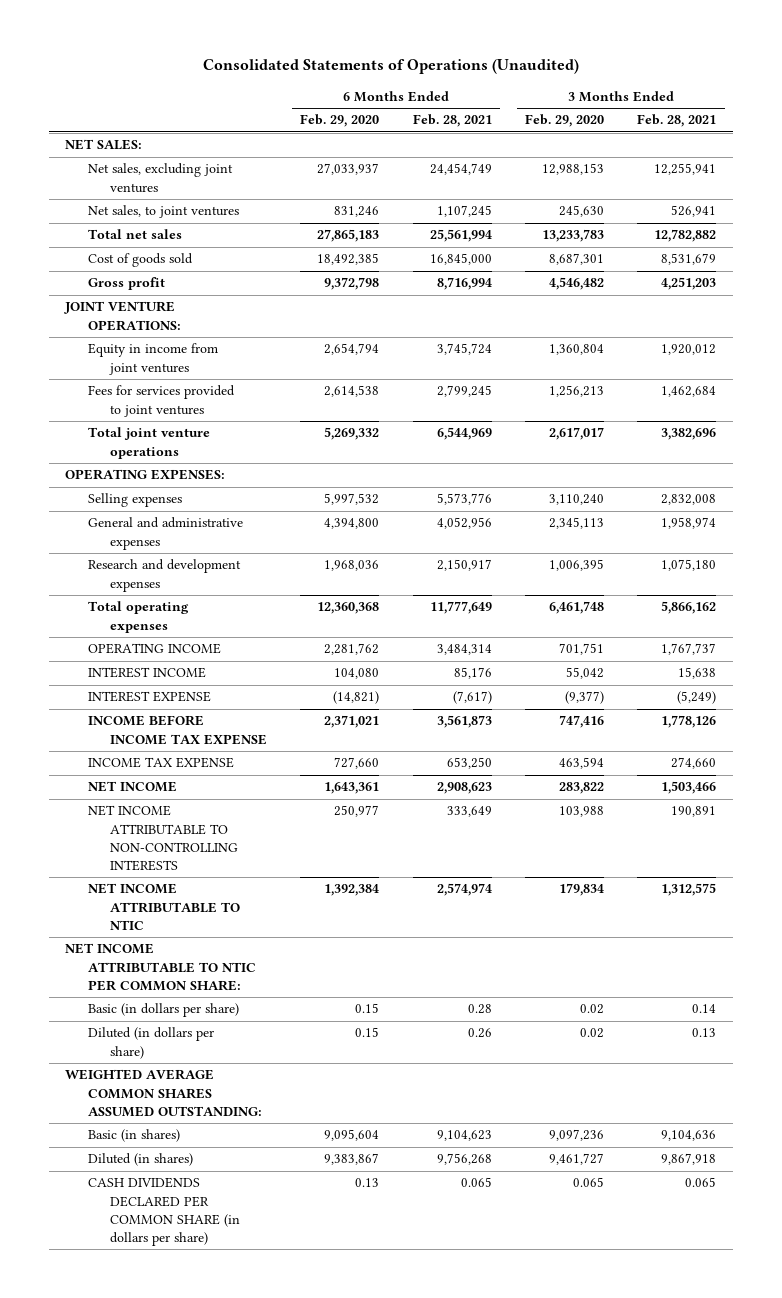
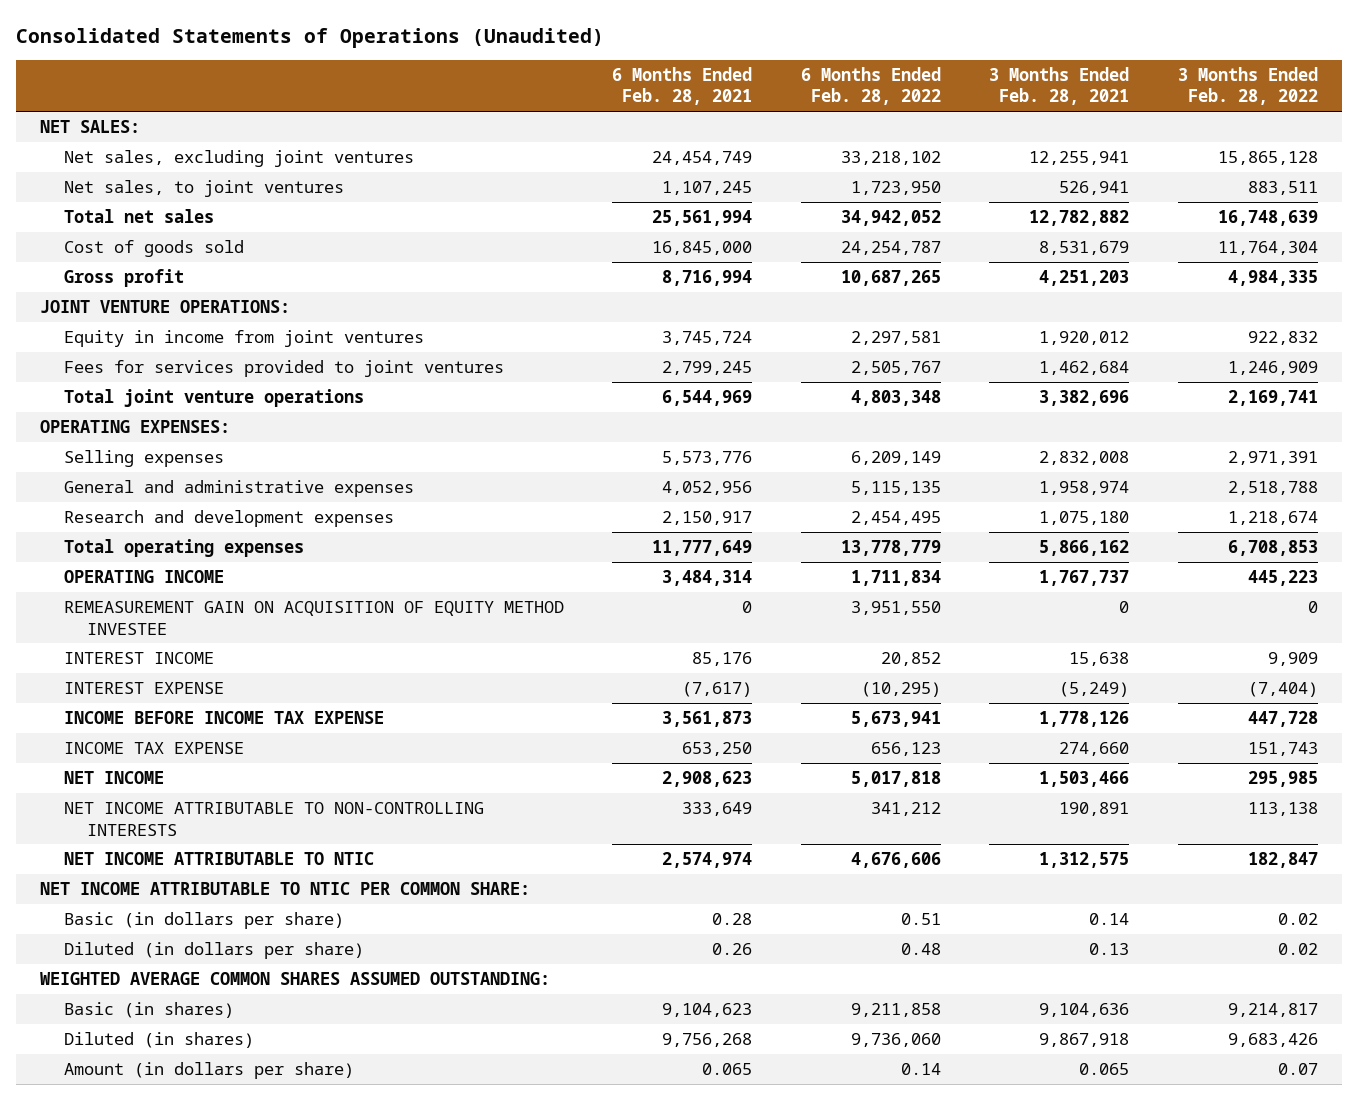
- | 6 Months Ended Feb. 29, 2020 | 6 Months Ended Feb. 28, 2021 | 3 Months Ended Feb. 29, 2020 | 3 Months Ended Feb. 28, 2021
+ | 6 Months Ended Feb. 28, 2021 | 6 Months Ended Feb. 28, 2022 | 3 Months Ended Feb. 28, 2021 | 3 Months Ended Feb. 28, 2022
+ REMEASUREMENT GAIN ON ACQUISITION OF EQUITY METHOD INVESTEE | 0 | 3,951,550 | 0 | 0
- CASH DIVIDENDS DECLARED PER COMMON SHARE (in dollars per share) | 0.13 | 0.065 | 0.065 | 0.065
+ Amount (in dollars per share) | 0.065 | 0.14 | 0.065 | 0.07

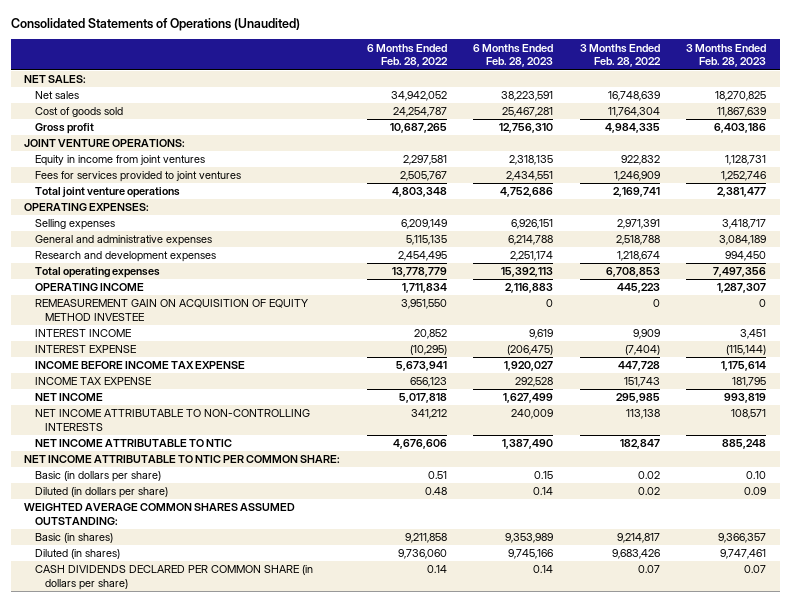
- | 6 Months Ended Feb. 28, 2021 | 6 Months Ended Feb. 28, 2022 | 3 Months Ended Feb. 28, 2021 | 3 Months Ended Feb. 28, 2022
+ | 6 Months Ended Feb. 28, 2022 | 6 Months Ended Feb. 28, 2023 | 3 Months Ended Feb. 28, 2022 | 3 Months Ended Feb. 28, 2023
- Net sales, excluding joint ventures | 24,454,749 | 33,218,102 | 12,255,941 | 15,865,128
- Net sales, to joint ventures | 1,107,245 | 1,723,950 | 526,941 | 883,511
- Total net sales | 25,561,994 | 34,942,052 | 12,782,882 | 16,748,639
+ Net sales | 34,942,052 | 38,223,591 | 16,748,639 | 18,270,825
- Amount (in dollars per share) | 0.065 | 0.14 | 0.065 | 0.07
+ CASH DIVIDENDS DECLARED PER COMMON SHARE (in dollars per share) | 0.14 | 0.14 | 0.07 | 0.07

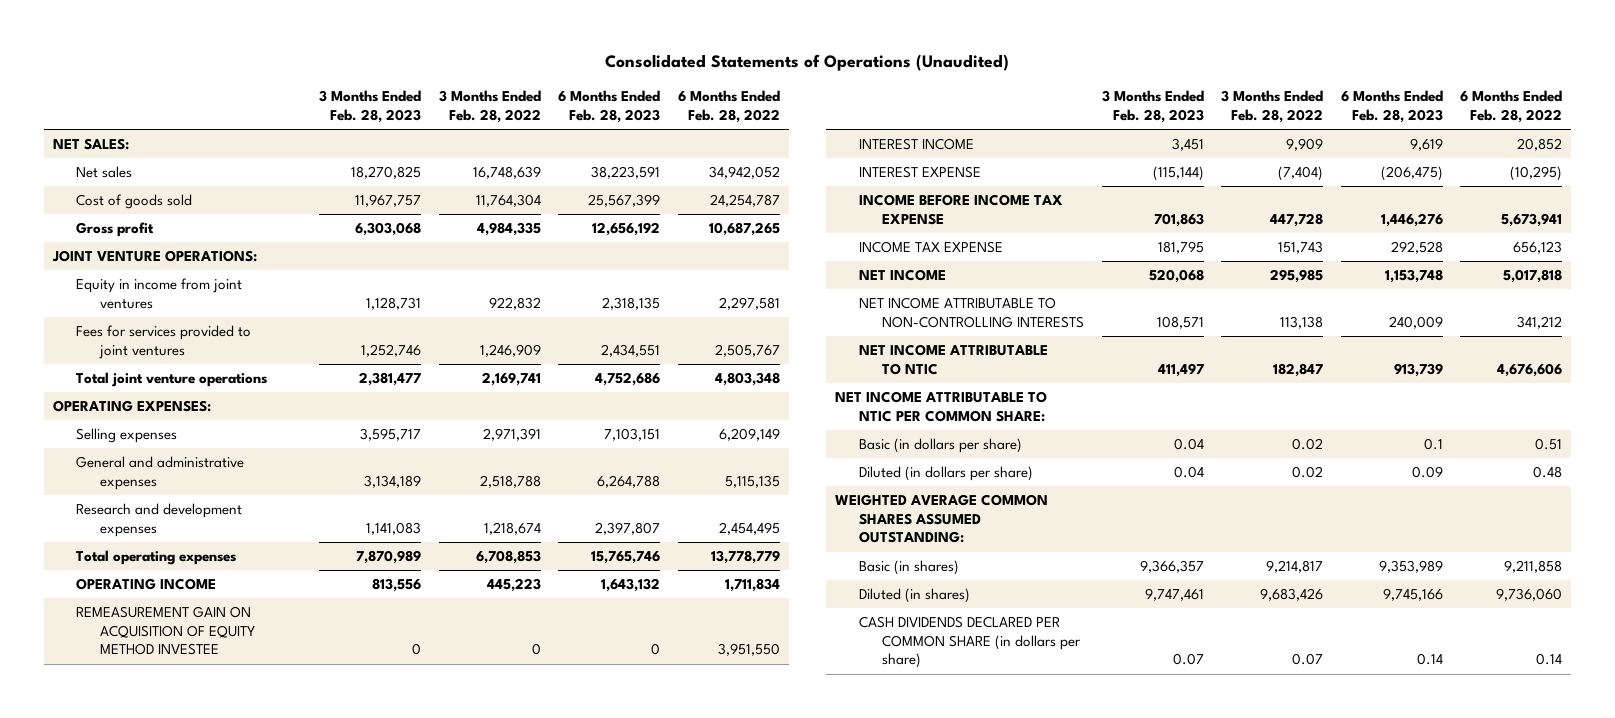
- | 6 Months Ended Feb. 28, 2022 | 6 Months Ended Feb. 28, 2023 | 3 Months Ended Feb. 28, 2022 | 3 Months Ended Feb. 28, 2023
+ | 3 Months Ended Feb. 28, 2023 | 3 Months Ended Feb. 28, 2022 | 6 Months Ended Feb. 28, 2023 | 6 Months Ended Feb. 28, 2022
- Cost of goods sold | 24,254,787 | 25,467,281 | 11,764,304 | 11,867,639
- Gross profit | 10,687,265 | 12,756,310 | 4,984,335 | 6,403,186
+ Cost of goods sold | 11,967,757 | 11,764,304 | 25,567,399 | 24,254,787
+ Gross profit | 6,303,068 | 4,984,335 | 12,656,192 | 10,687,265
- Selling expenses | 6,209,149 | 6,926,151 | 2,971,391 | 3,418,717
- General and administrative expenses | 5,115,135 | 6,214,788 | 2,518,788 | 3,084,189
- Research and development expenses | 2,454,495 | 2,251,174 | 1,218,674 | 994,450
- Total operating expenses | 13,778,779 | 15,392,113 | 6,708,853 | 7,497,356
- OPERATING INCOME | 1,711,834 | 2,116,883 | 445,223 | 1,287,307
+ Selling expenses | 3,595,717 | 2,971,391 | 7,103,151 | 6,209,149
+ General and administrative expenses | 3,134,189 | 2,518,788 | 6,264,788 | 5,115,135
+ Research and development expenses | 1,141,083 | 1,218,674 | 2,397,807 | 2,454,495
+ Total operating expenses | 7,870,989 | 6,708,853 | 15,765,746 | 13,778,779
+ OPERATING INCOME | 813,556 | 445,223 | 1,643,132 | 1,711,834
- INCOME BEFORE INCOME TAX EXPENSE | 5,673,941 | 1,920,027 | 447,728 | 1,175,614
+ INCOME BEFORE INCOME TAX EXPENSE | 701,863 | 447,728 | 1,446,276 | 5,673,941
- NET INCOME | 5,017,818 | 1,627,499 | 295,985 | 993,819
+ NET INCOME | 520,068 | 295,985 | 1,153,748 | 5,017,818
- NET INCOME ATTRIBUTABLE TO NTIC | 4,676,606 | 1,387,490 | 182,847 | 885,248
+ NET INCOME ATTRIBUTABLE TO NTIC | 411,497 | 182,847 | 913,739 | 4,676,606
- Basic (in dollars per share) | 0.51 | 0.15 | 0.02 | 0.10
- Diluted (in dollars per share) | 0.48 | 0.14 | 0.02 | 0.09
+ Basic (in dollars per share) | 0.04 | 0.02 | 0.1 | 0.51
+ Diluted (in dollars per share) | 0.04 | 0.02 | 0.09 | 0.48

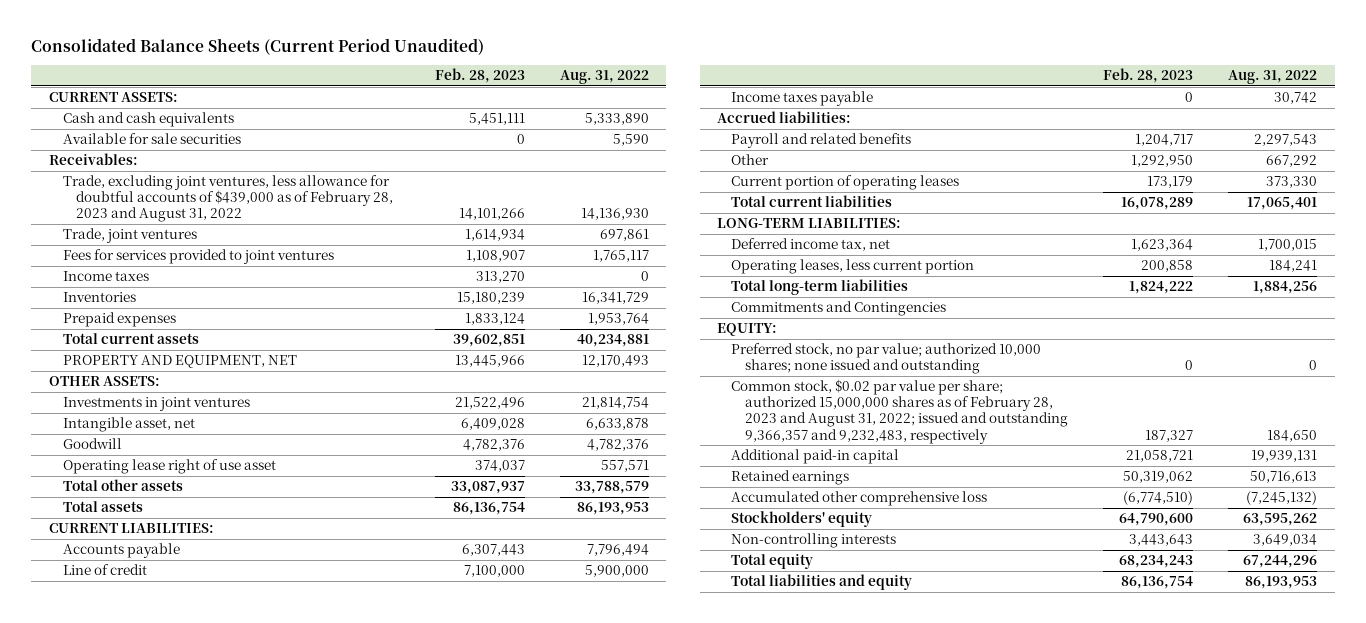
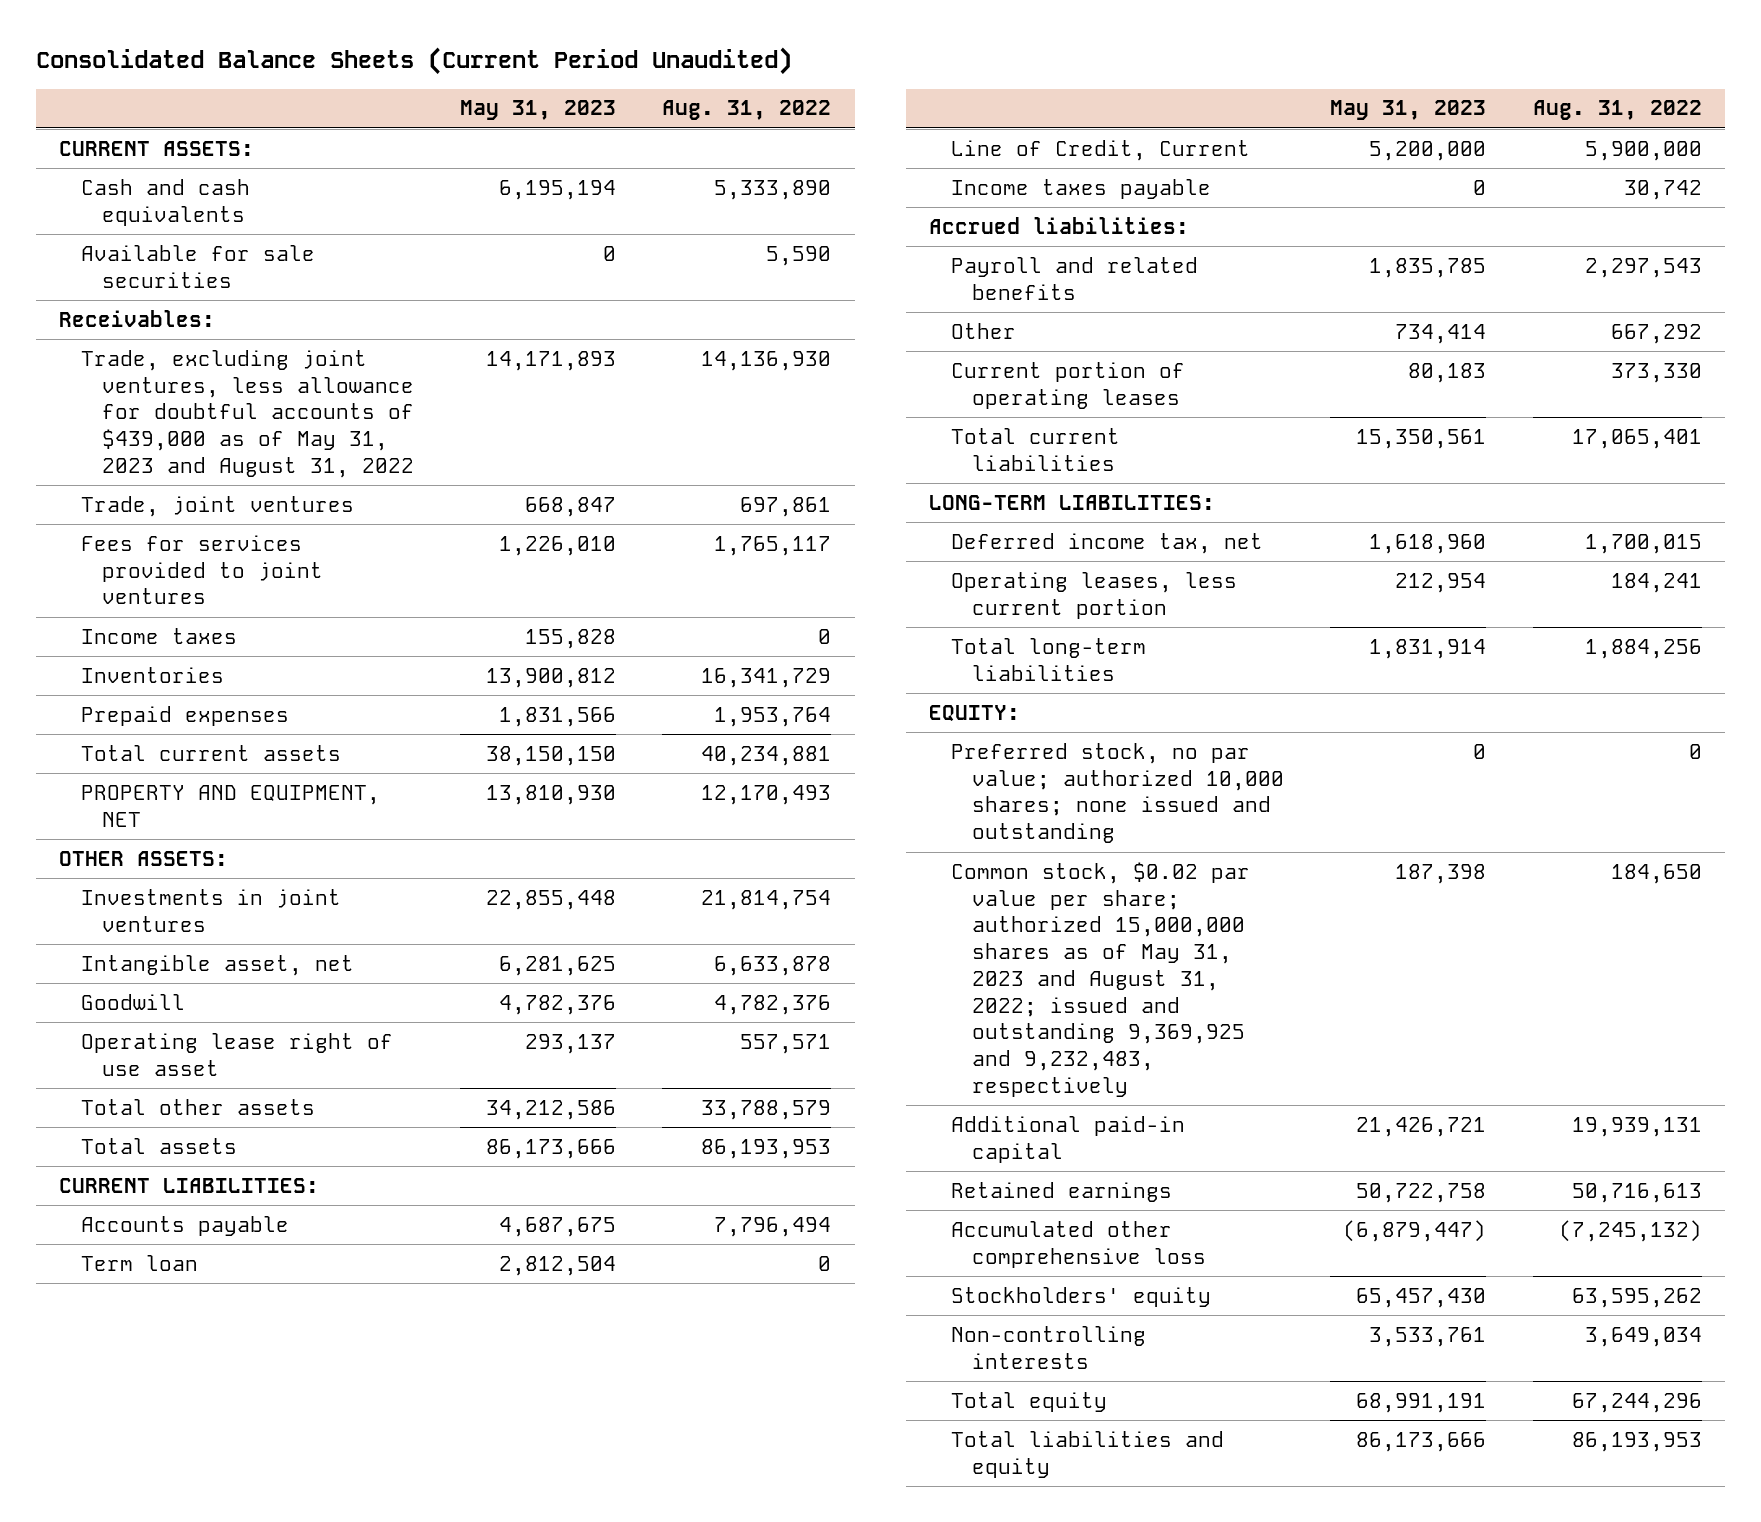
- | Feb. 28, 2023 | Aug. 31, 2022
+ | May 31, 2023 | Aug. 31, 2022
- Trade, excluding joint ventures, less allowance for doubtful accounts of $439,000 as of February 28, 2023 and August 31, 2022 | 14,101,266 | 14,136,930
+ Trade, excluding joint ventures, less allowance for doubtful accounts of $439,000 as of May 31, 2023 and August 31, 2022 | 14,171,893 | 14,136,930
- Line of credit | 7,100,000 | 5,900,000
+ Term loan | 2,812,504 | 0
+ Line of Credit, Current | 5,200,000 | 5,900,000
- Commitments and Contingencies
- Common stock, $0.02 par value per share; authorized 15,000,000 shares as of February 28, 2023 and August 31, 2022; issued and outstanding 9,366,357 and 9,232,483, respectively | 187,327 | 184,650
+ Common stock, $0.02 par value per share; authorized 15,000,000 shares as of May 31, 2023 and August 31, 2022; issued and outstanding 9,369,925 and 9,232,483, respectively | 187,398 | 184,650

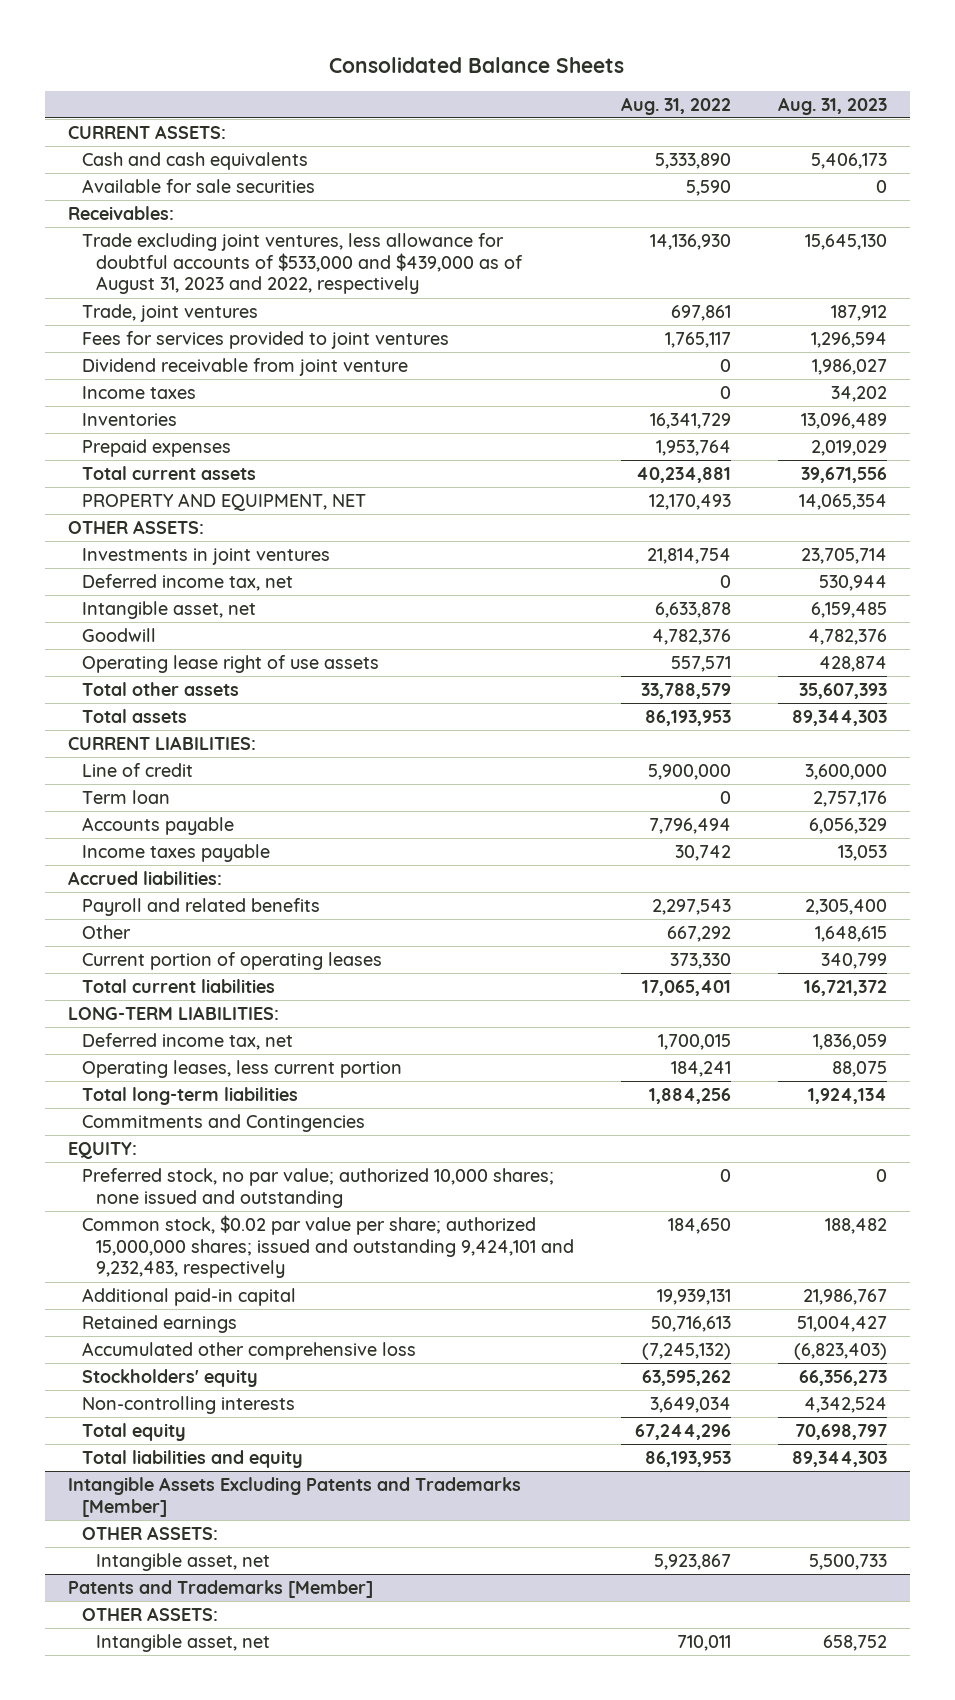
- Consolidated Balance Sheets (Current Period Unaudited)
+ Consolidated Balance Sheets
- | May 31, 2023 | Aug. 31, 2022
+ | Aug. 31, 2022 | Aug. 31, 2023
- Trade, excluding joint ventures, less allowance for doubtful accounts of $439,000 as of May 31, 2023 and August 31, 2022 | 14,171,893 | 14,136,930
+ Trade excluding joint ventures, less allowance for doubtful accounts of $533,000 and $439,000 as of August 31, 2023 and 2022, respectively | 14,136,930 | 15,645,130
+ Dividend receivable from joint venture | 0 | 1,986,027
+ Deferred income tax, net | 0 | 530,944
- Operating lease right of use asset | 293,137 | 557,571
+ Operating lease right of use assets | 557,571 | 428,874
+ Line of credit | 5,900,000 | 3,600,000
- Line of Credit, Current | 5,200,000 | 5,900,000
moved down: Accounts payable | 7,796,494 | 6,056,329
+ Commitments and Contingencies
- Common stock, $0.02 par value per share; authorized 15,000,000 shares as of May 31, 2023 and August 31, 2022; issued and outstanding 9,369,925 and 9,232,483, respectively | 187,398 | 184,650
+ Common stock, $0.02 par value per share; authorized 15,000,000 shares; issued and outstanding 9,424,101 and 9,232,483, respectively | 184,650 | 188,482
+ Intangible Assets Excluding Patents and Trademarks [Member]
+ OTHER ASSETS:
+ Intangible asset, net | 5,923,867 | 5,500,733
+ Patents and Trademarks [Member]
+ OTHER ASSETS:
+ Intangible asset, net | 710,011 | 658,752

